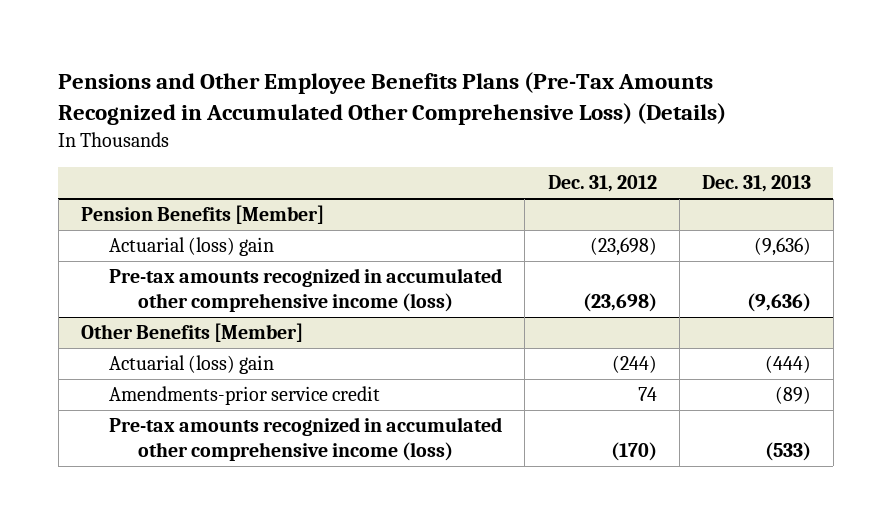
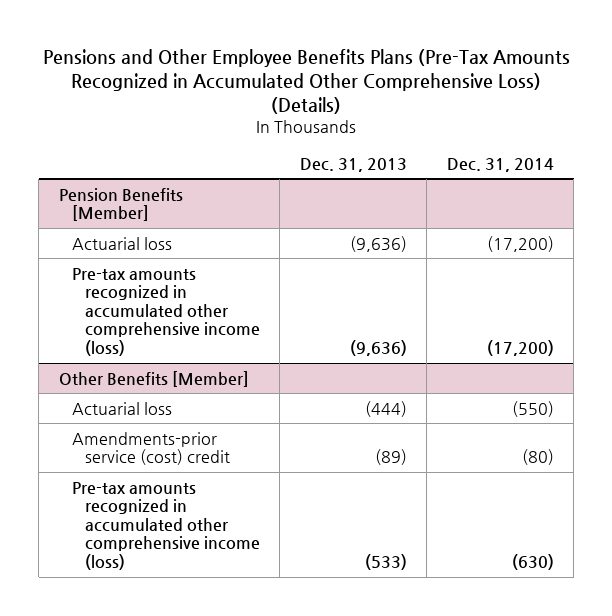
- | Dec. 31, 2012 | Dec. 31, 2013
+ | Dec. 31, 2013 | Dec. 31, 2014
@ Pension Benefits [Member]
- Actuarial (loss) gain | (23,698) | (9,636)
+ Actuarial loss | (9,636) | (17,200)
@ Other Benefits [Member]
- Actuarial (loss) gain | (244) | (444)
- Amendments-prior service credit | 74 | (89)
+ Actuarial loss | (444) | (550)
+ Amendments-prior service (cost) credit | (89) | (80)

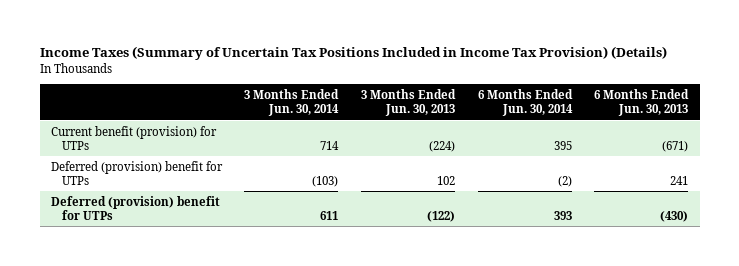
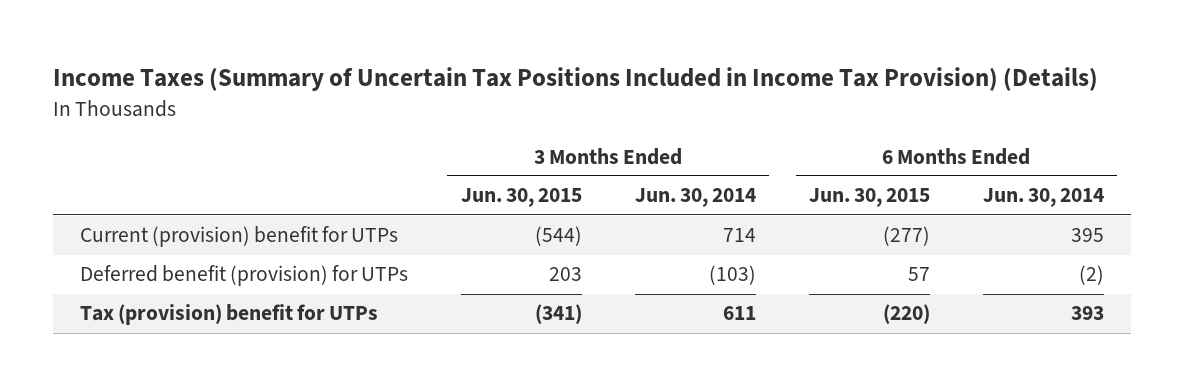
- | 3 Months Ended Jun. 30, 2014 | 3 Months Ended Jun. 30, 2013 | 6 Months Ended Jun. 30, 2014 | 6 Months Ended Jun. 30, 2013
+ | 3 Months Ended Jun. 30, 2015 | 3 Months Ended Jun. 30, 2014 | 6 Months Ended Jun. 30, 2015 | 6 Months Ended Jun. 30, 2014
- Current benefit (provision) for UTPs | 714 | (224) | 395 | (671)
- Deferred (provision) benefit for UTPs | (103) | 102 | (2) | 241
- Deferred (provision) benefit for UTPs | 611 | (122) | 393 | (430)
+ Current (provision) benefit for UTPs | (544) | 714 | (277) | 395
+ Deferred benefit (provision) for UTPs | 203 | (103) | 57 | (2)
+ Tax (provision) benefit for UTPs | (341) | 611 | (220) | 393

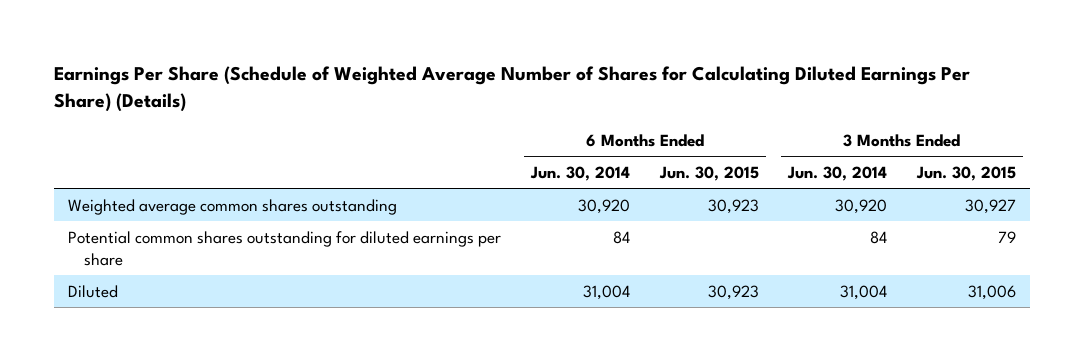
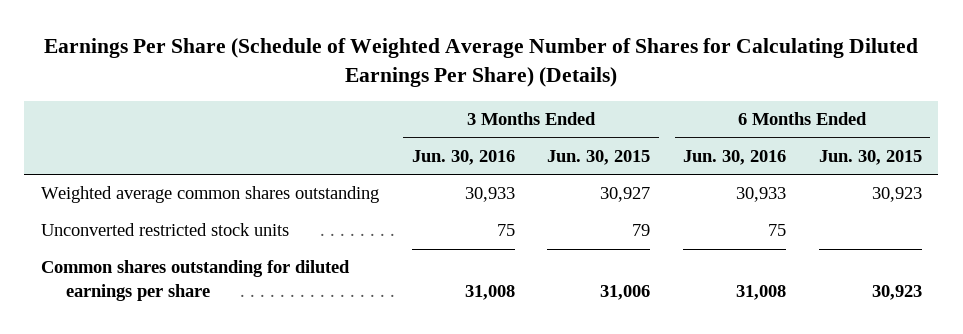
- | 6 Months Ended Jun. 30, 2014 | 6 Months Ended Jun. 30, 2015 | 3 Months Ended Jun. 30, 2014 | 3 Months Ended Jun. 30, 2015
+ | 3 Months Ended Jun. 30, 2016 | 3 Months Ended Jun. 30, 2015 | 6 Months Ended Jun. 30, 2016 | 6 Months Ended Jun. 30, 2015
- Potential common shares outstanding for diluted earnings per share | 84 | | 84 | 79
- Diluted | 31,004 | 30,923 | 31,004 | 31,006
+ Unconverted restricted stock units | 75 | 79 | 75 |
+ Common shares outstanding for diluted earnings per share | 31,008 | 31,006 | 31,008 | 30,923

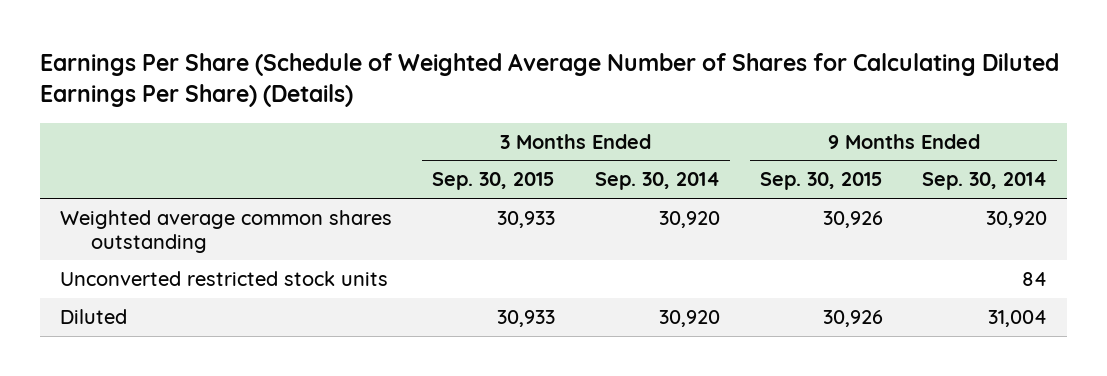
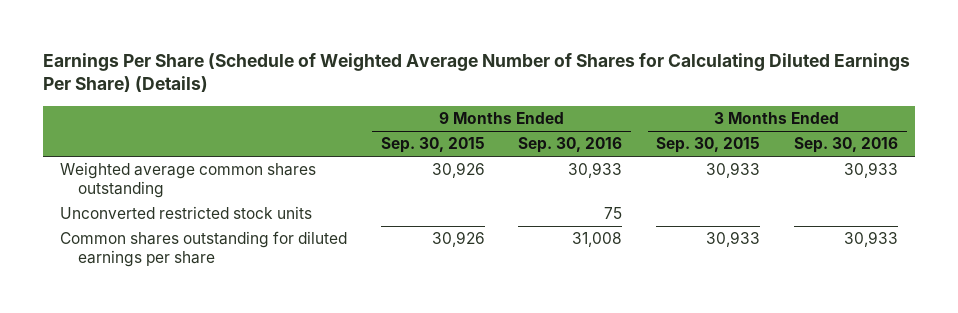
- | 3 Months Ended Sep. 30, 2015 | 3 Months Ended Sep. 30, 2014 | 9 Months Ended Sep. 30, 2015 | 9 Months Ended Sep. 30, 2014
+ | 9 Months Ended Sep. 30, 2015 | 9 Months Ended Sep. 30, 2016 | 3 Months Ended Sep. 30, 2015 | 3 Months Ended Sep. 30, 2016
- Diluted | 30,933 | 30,920 | 30,926 | 31,004
+ Common shares outstanding for diluted earnings per share | 30,926 | 31,008 | 30,933 | 30,933

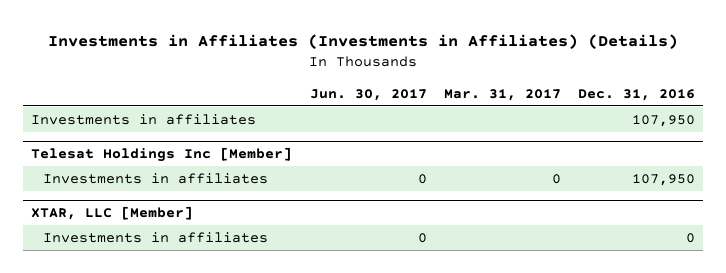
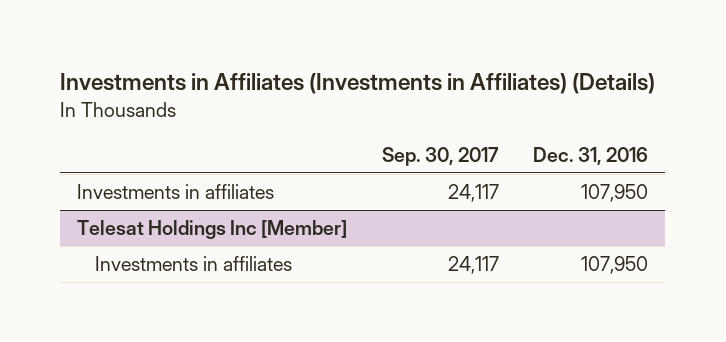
- | Jun. 30, 2017 | Mar. 31, 2017 | Dec. 31, 2016
+ | Sep. 30, 2017 | Dec. 31, 2016
- XTAR, LLC [Member]
- Investments in affiliates | 0 | | 0

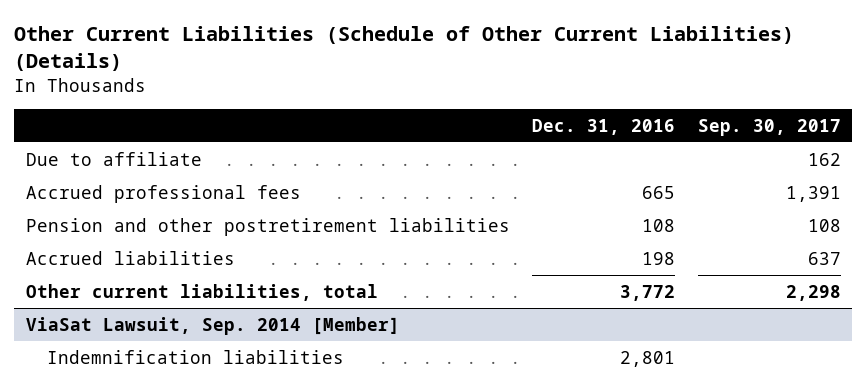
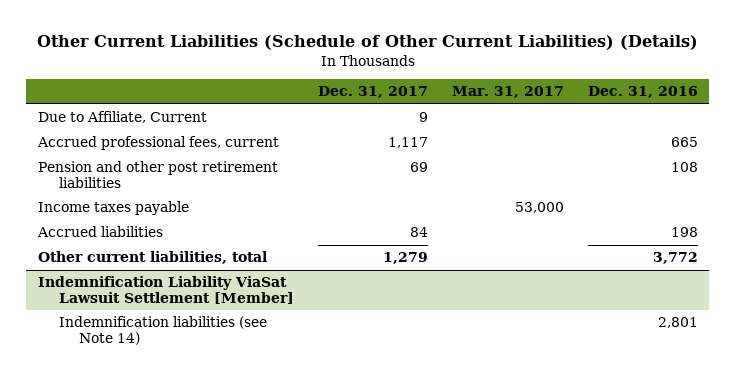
- | Dec. 31, 2016 | Sep. 30, 2017
+ | Dec. 31, 2017 | Mar. 31, 2017 | Dec. 31, 2016
- Due to affiliate | | 162
- Accrued professional fees | 665 | 1,391
- Pension and other postretirement liabilities | 108 | 108
+ Due to Affiliate, Current | 9 | |
+ Accrued professional fees, current | 1,117 | | 665
+ Pension and other post retirement liabilities | 69 | | 108
+ Income taxes payable | | 53,000 |
- ViaSat Lawsuit, Sep. 2014 [Member]
- Indemnification liabilities | 2,801 |
+ Indemnification Liability ViaSat Lawsuit Settlement [Member]
+ Indemnification liabilities (see Note 14) | | | 2,801

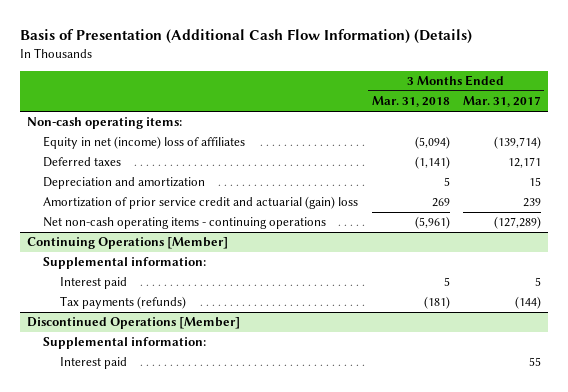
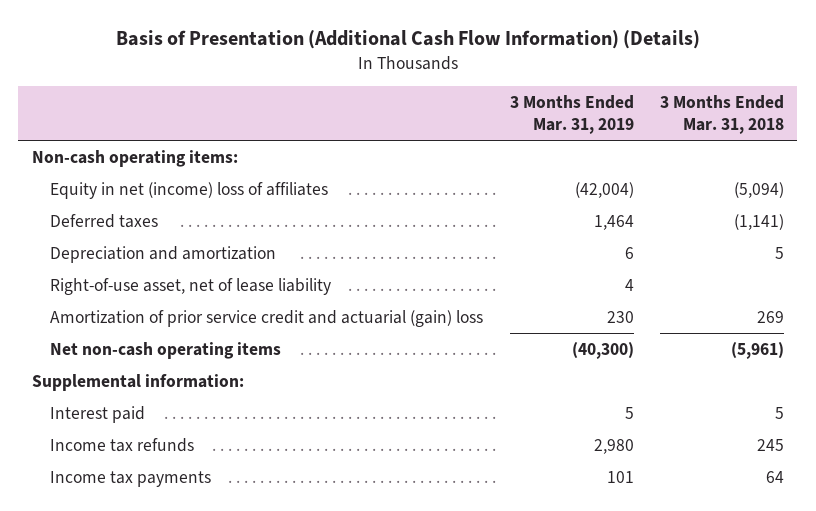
- | 3 Months Ended Mar. 31, 2018 | 3 Months Ended Mar. 31, 2017
+ | 3 Months Ended Mar. 31, 2019 | 3 Months Ended Mar. 31, 2018
+ Right-of-use asset, net of lease liability | 4 |
- Net non-cash operating items - continuing operations | (5,961) | (127,289)
- Continuing Operations [Member]
+ Net non-cash operating items | (40,300) | (5,961)
- Tax payments (refunds) | (181) | (144)
- Discontinued Operations [Member]
- Supplemental information:
- Interest paid | | 55
+ Income tax refunds | 2,980 | 245
+ Income tax payments | 101 | 64

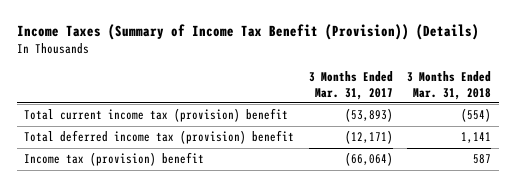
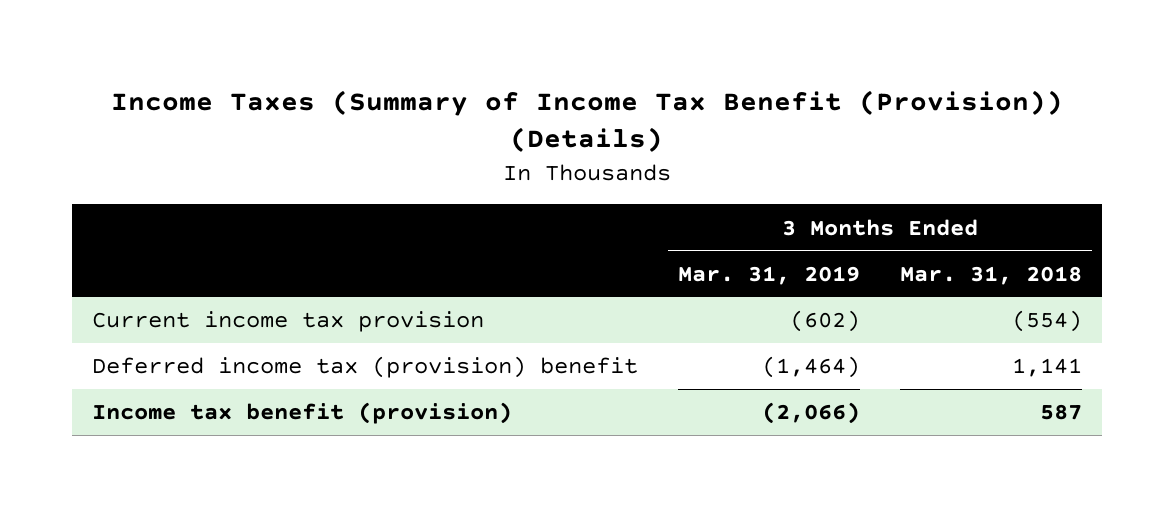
- | 3 Months Ended Mar. 31, 2017 | 3 Months Ended Mar. 31, 2018
+ | 3 Months Ended Mar. 31, 2019 | 3 Months Ended Mar. 31, 2018
- Total current income tax (provision) benefit | (53,893) | (554)
- Total deferred income tax (provision) benefit | (12,171) | 1,141
- Income tax (provision) benefit | (66,064) | 587
+ Current income tax provision | (602) | (554)
+ Deferred income tax (provision) benefit | (1,464) | 1,141
+ Income tax benefit (provision) | (2,066) | 587

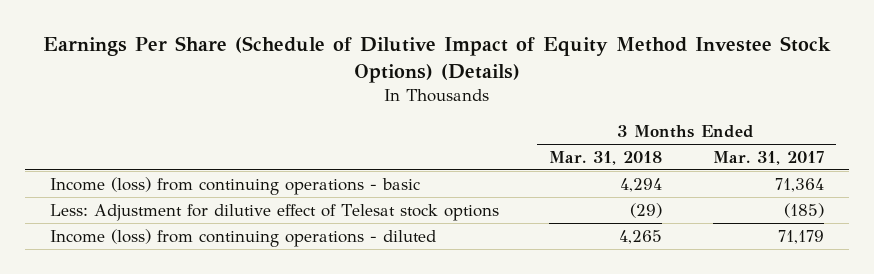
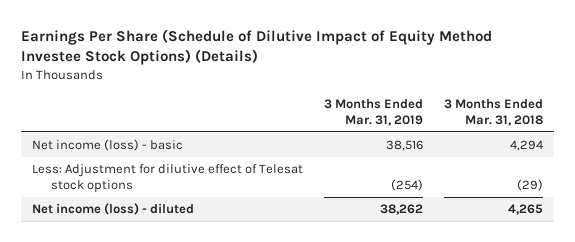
- | 3 Months Ended Mar. 31, 2018 | 3 Months Ended Mar. 31, 2017
+ | 3 Months Ended Mar. 31, 2019 | 3 Months Ended Mar. 31, 2018
- Income (loss) from continuing operations - basic | 4,294 | 71,364
+ Net income (loss) - basic | 38,516 | 4,294
- Income (loss) from continuing operations - diluted | 4,265 | 71,179
+ Net income (loss) - diluted | 38,262 | 4,265

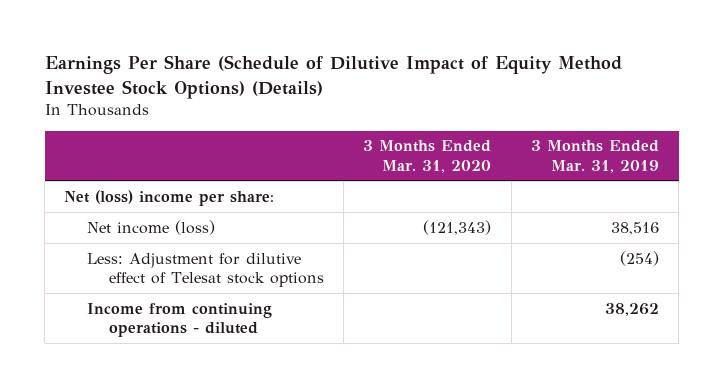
- | 3 Months Ended Mar. 31, 2019 | 3 Months Ended Mar. 31, 2018
+ | 3 Months Ended Mar. 31, 2020 | 3 Months Ended Mar. 31, 2019
- Net income (loss) - basic | 38,516 | 4,294
+ Net (loss) income per share:
+ Net income (loss) | (121,343) | 38,516
- Net income (loss) - diluted | 38,262 | 4,265
+ Income from continuing operations - diluted | | 38,262

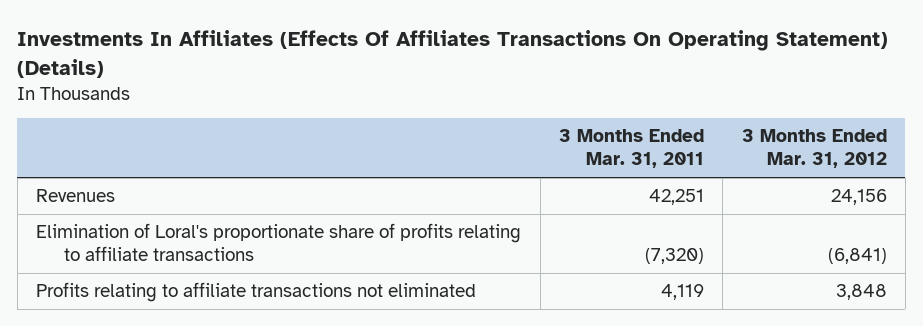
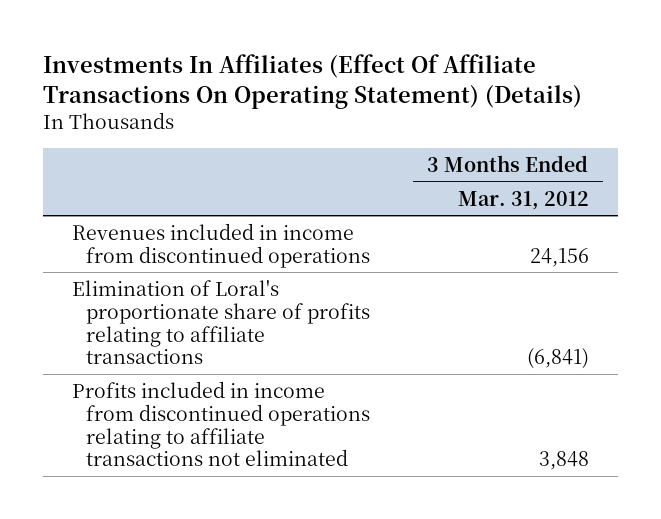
- Investments In Affiliates (Effects Of Affiliates Transactions On Operating Statement) (Details)
+ Investments In Affiliates (Effect Of Affiliate Transactions On Operating Statement) (Details)
- | 3 Months Ended Mar. 31, 2011 | 3 Months Ended Mar. 31, 2012
+ | 3 Months Ended Mar. 31, 2012
- Revenues | 42,251 | 24,156
+ Revenues included in income from discontinued operations | 24,156
- Profits relating to affiliate transactions not eliminated | 4,119 | 3,848
+ Profits included in income from discontinued operations relating to affiliate transactions not eliminated | 3,848

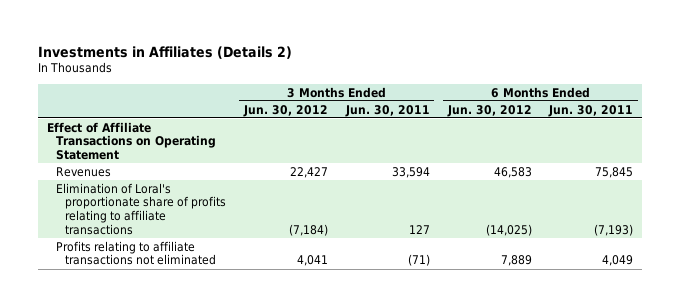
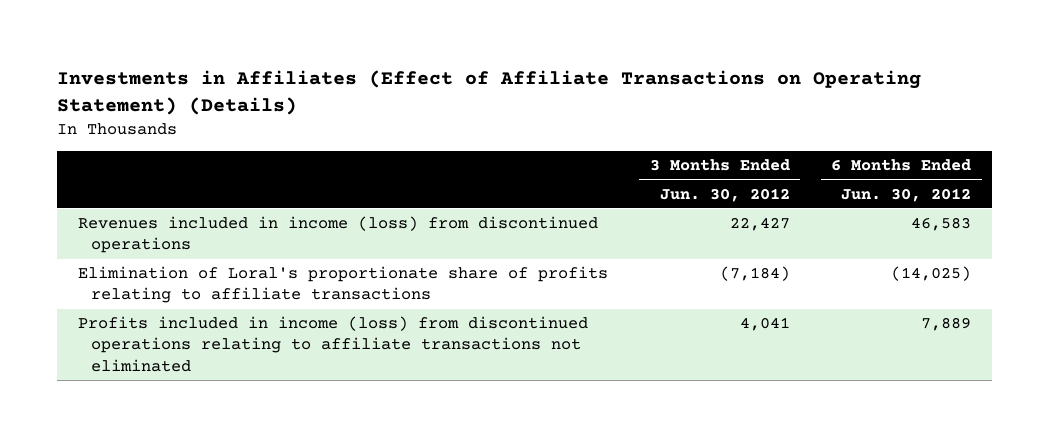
- Investments in Affiliates (Details 2)
+ Investments in Affiliates (Effect of Affiliate Transactions on Operating Statement) (Details)
- | 3 Months Ended Jun. 30, 2012 | 3 Months Ended Jun. 30, 2011 | 6 Months Ended Jun. 30, 2012 | 6 Months Ended Jun. 30, 2011
+ | 3 Months Ended Jun. 30, 2012 | 6 Months Ended Jun. 30, 2012
- Effect of Affiliate Transactions on Operating Statement
- Revenues | 22,427 | 33,594 | 46,583 | 75,845
+ Revenues included in income (loss) from discontinued operations | 22,427 | 46,583
- Profits relating to affiliate transactions not eliminated | 4,041 | (71) | 7,889 | 4,049
+ Profits included in income (loss) from discontinued operations relating to affiliate transactions not eliminated | 4,041 | 7,889

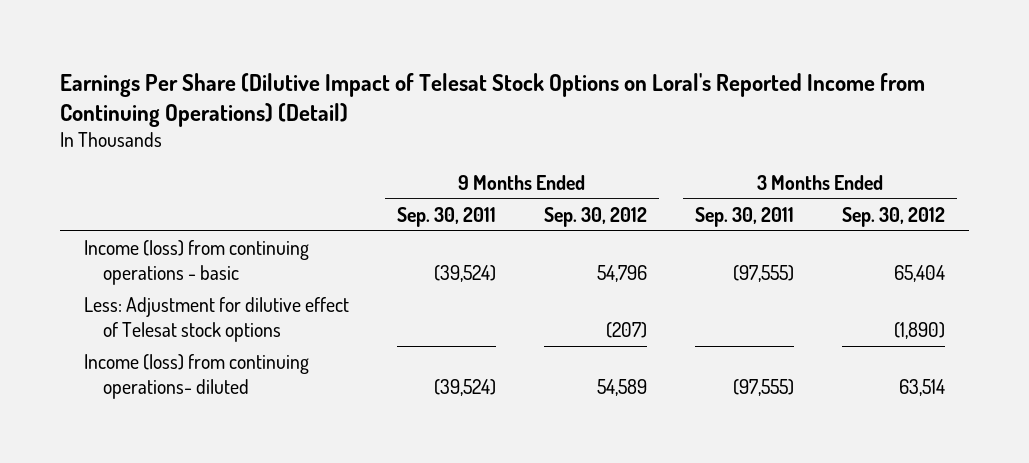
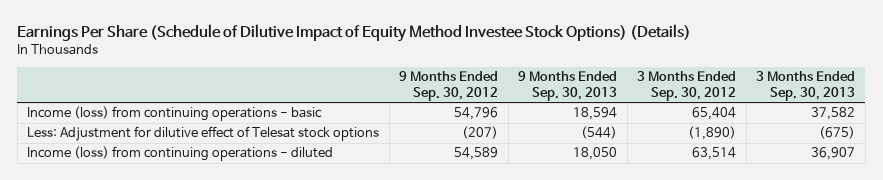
- Earnings Per Share (Dilutive Impact of Telesat Stock Options on Loral's Reported Income from Continuing Operations) (Detail)
+ Earnings Per Share (Schedule of Dilutive Impact of Equity Method Investee Stock Options) (Details)
- | 9 Months Ended Sep. 30, 2011 | 9 Months Ended Sep. 30, 2012 | 3 Months Ended Sep. 30, 2011 | 3 Months Ended Sep. 30, 2012
+ | 9 Months Ended Sep. 30, 2012 | 9 Months Ended Sep. 30, 2013 | 3 Months Ended Sep. 30, 2012 | 3 Months Ended Sep. 30, 2013
- Income (loss) from continuing operations- diluted | (39,524) | 54,589 | (97,555) | 63,514
+ Income (loss) from continuing operations - diluted | 54,589 | 18,050 | 63,514 | 36,907

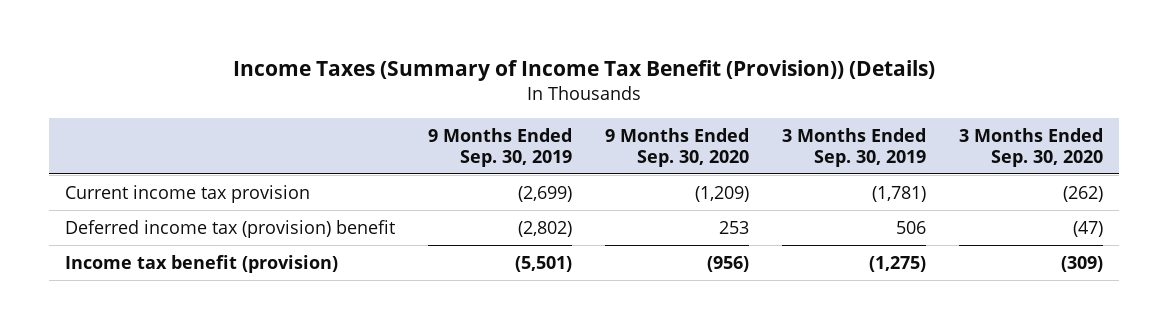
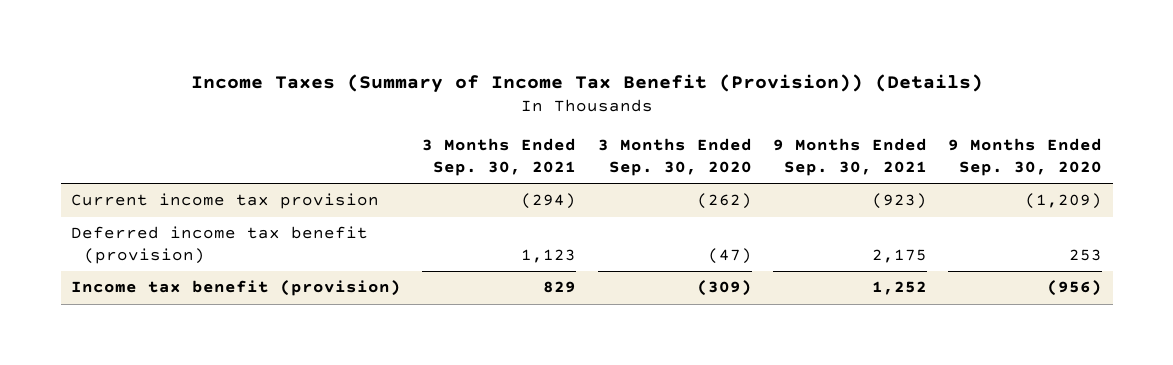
- | 9 Months Ended Sep. 30, 2019 | 9 Months Ended Sep. 30, 2020 | 3 Months Ended Sep. 30, 2019 | 3 Months Ended Sep. 30, 2020
+ | 3 Months Ended Sep. 30, 2021 | 3 Months Ended Sep. 30, 2020 | 9 Months Ended Sep. 30, 2021 | 9 Months Ended Sep. 30, 2020
- Deferred income tax (provision) benefit | (2,802) | 253 | 506 | (47)
+ Deferred income tax benefit (provision) | 1,123 | (47) | 2,175 | 253

